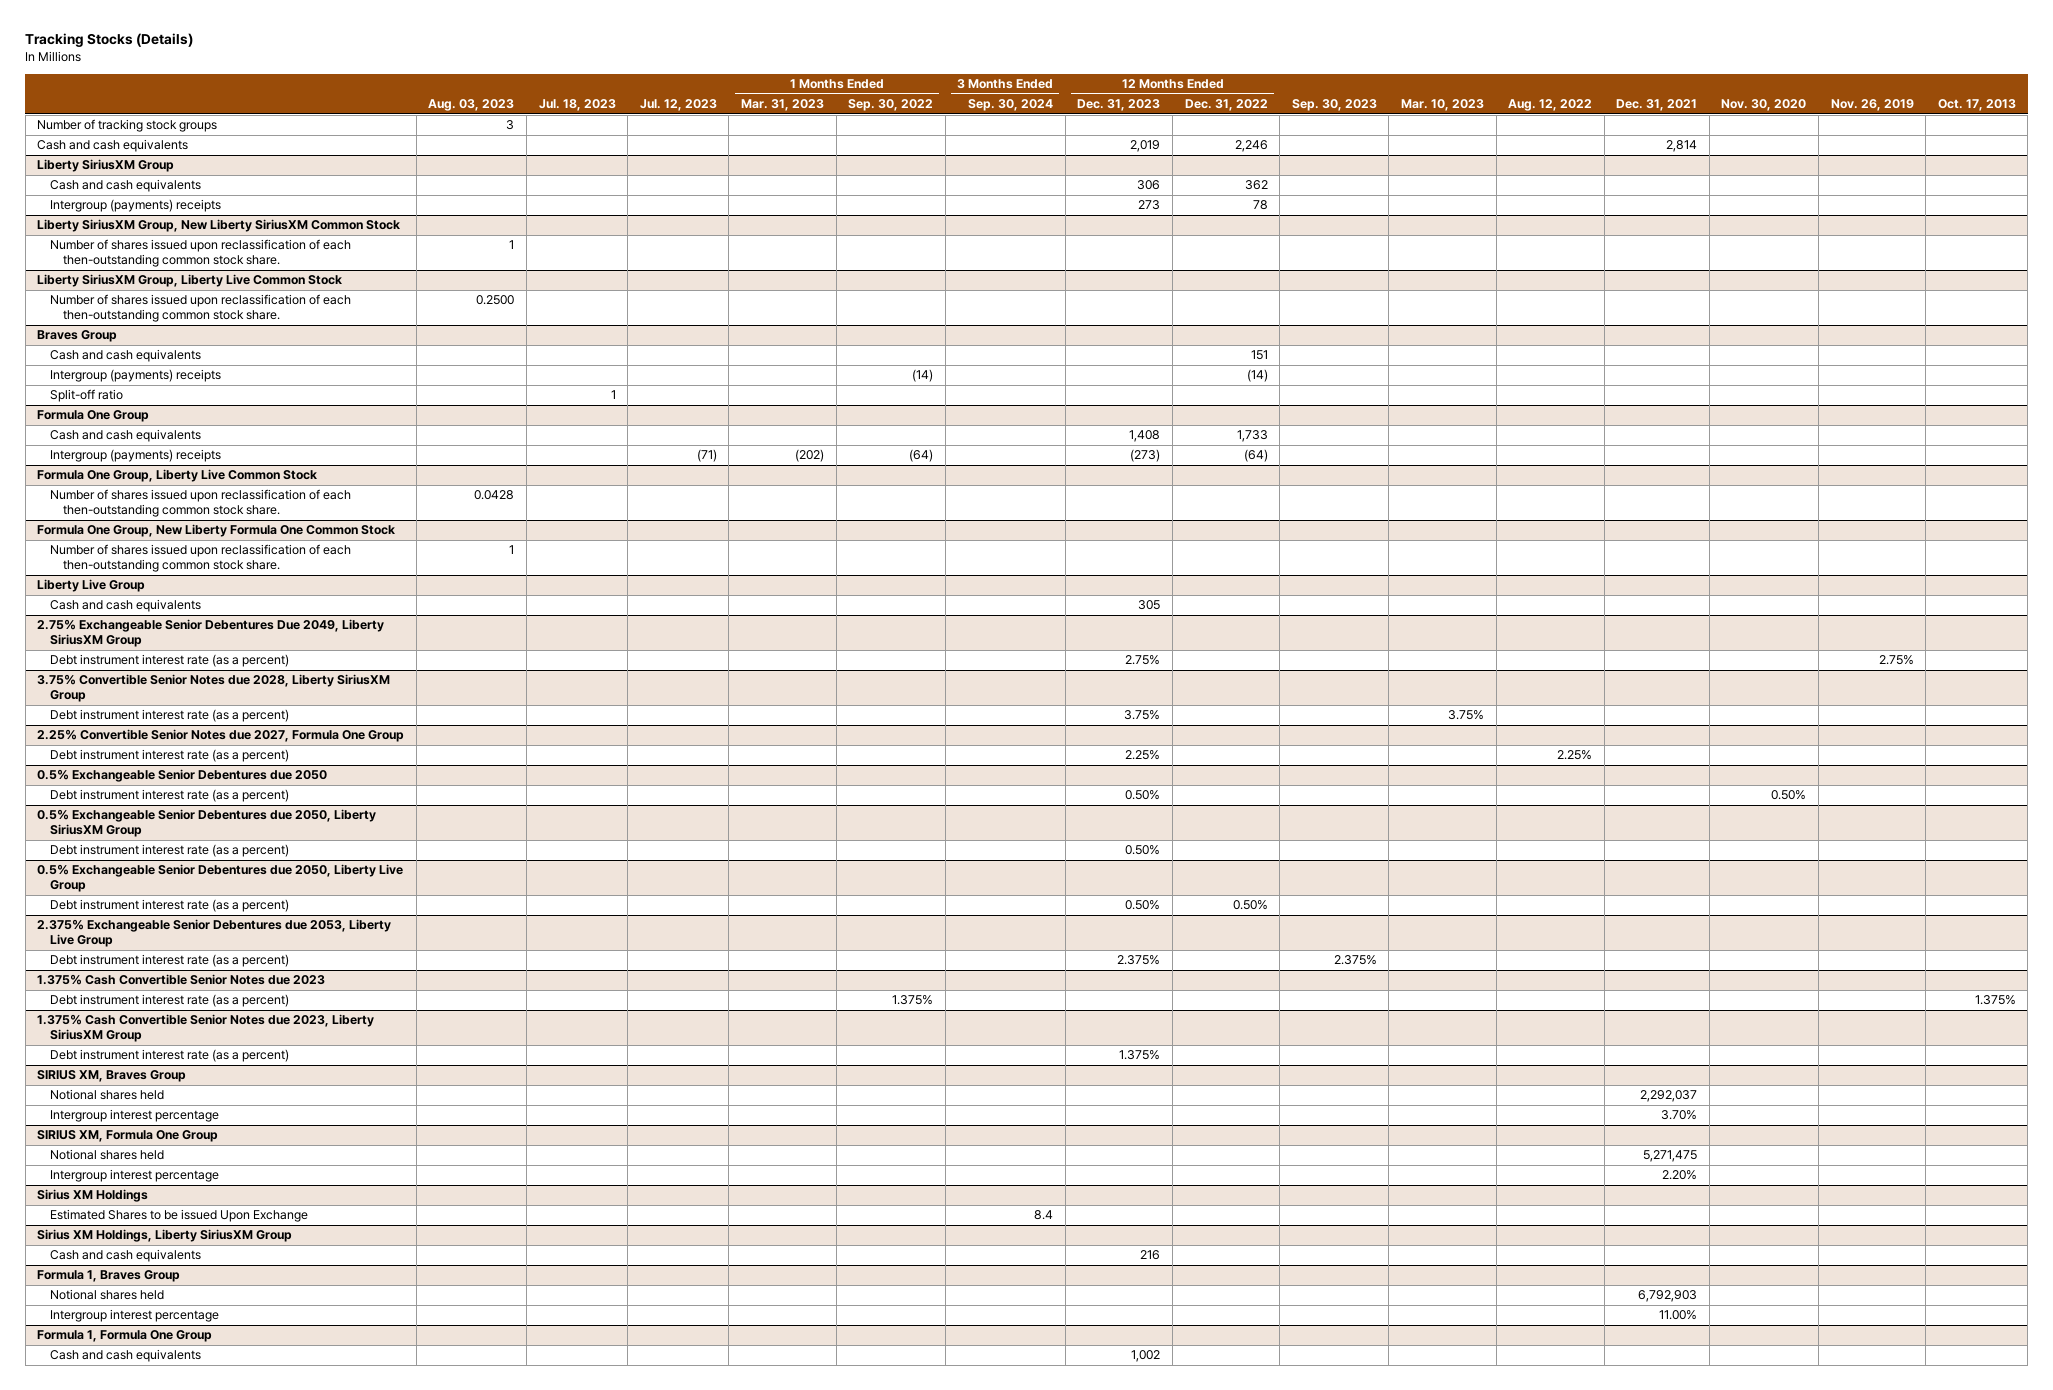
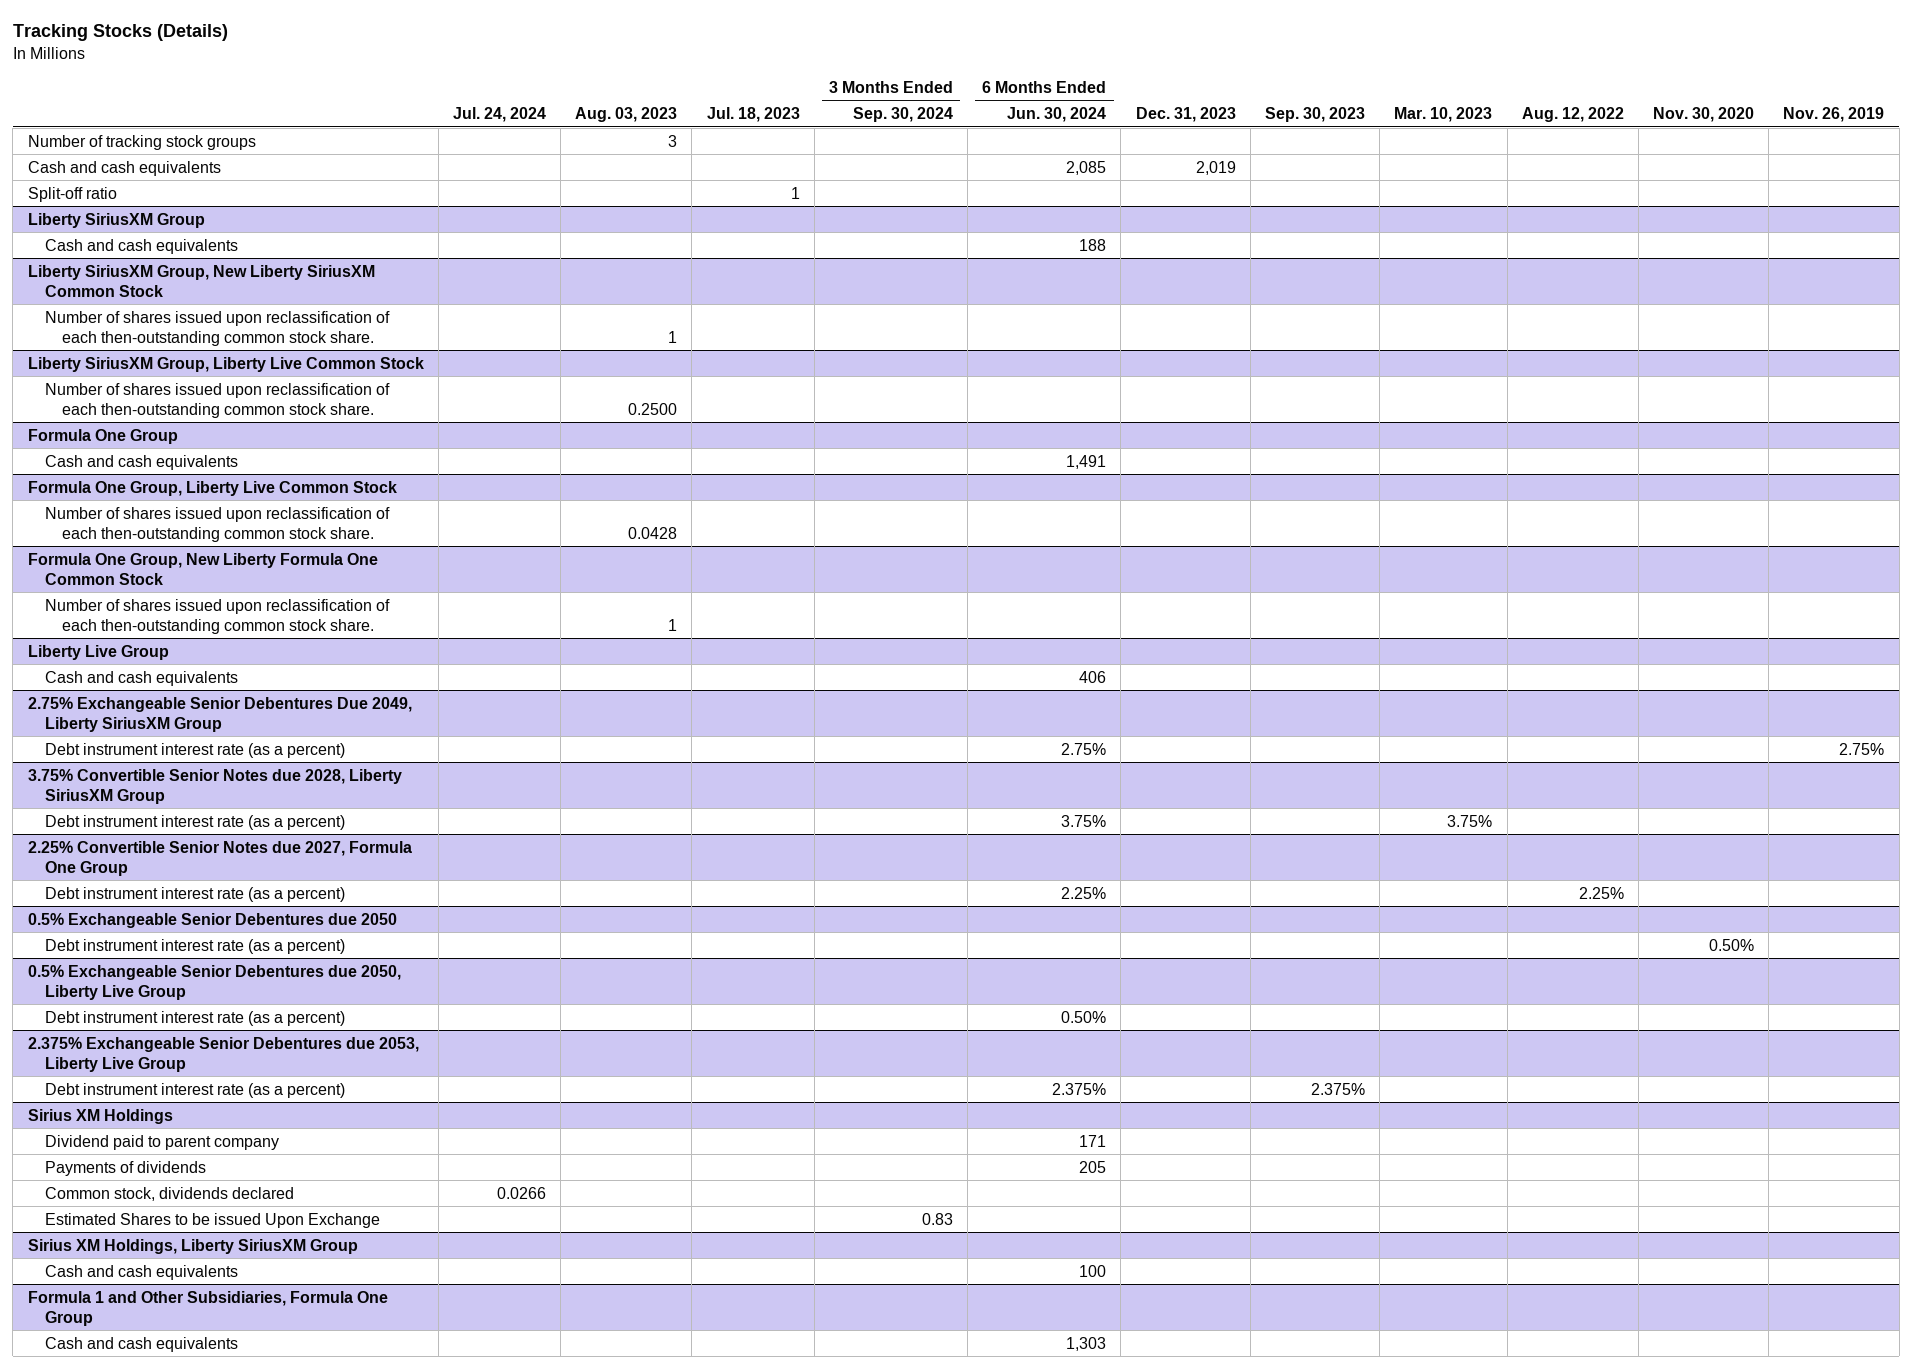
- | Aug. 03, 2023 | Jul. 18, 2023 | Jul. 12, 2023 | 1 Months Ended Mar. 31, 2023 | 1 Months Ended Sep. 30, 2022 | 3 Months Ended Sep. 30, 2024 | 12 Months Ended Dec. 31, 2023 | 12 Months Ended Dec. 31, 2022 | Sep. 30, 2023 | Mar. 10, 2023 | Aug. 12, 2022 | Dec. 31, 2021 | Nov. 30, 2020 | Nov. 26, 2019 | Oct. 17, 2013
+ | Jul. 24, 2024 | Aug. 03, 2023 | Jul. 18, 2023 | 3 Months Ended Sep. 30, 2024 | 6 Months Ended Jun. 30, 2024 | Dec. 31, 2023 | Sep. 30, 2023 | Mar. 10, 2023 | Aug. 12, 2022 | Nov. 30, 2020 | Nov. 26, 2019
+ Split-off ratio | | | 1 | | | | | | | |
@ Liberty SiriusXM Group
- Intergroup (payments) receipts | | | | | | | 273 | 78 | | | | | | |
- Braves Group
- Cash and cash equivalents | | | | | | | | 151 | | | | | | |
- Intergroup (payments) receipts | | | | | (14) | | | (14) | | | | | | |
- Split-off ratio | | 1 | | | | | | | | | | | | |
@ Formula One Group
- Intergroup (payments) receipts | | | (71) | (202) | (64) | | (273) | (64) | | | | | | |
- 0.5% Exchangeable Senior Debentures due 2050, Liberty SiriusXM Group
- Debt instrument interest rate (as a percent) | | | | | | | 0.50% | | | | | | | |
- 1.375% Cash Convertible Senior Notes due 2023
- Debt instrument interest rate (as a percent) | | | | | 1.375% | | | | | | | | | | 1.375%
- 1.375% Cash Convertible Senior Notes due 2023, Liberty SiriusXM Group
- Debt instrument interest rate (as a percent) | | | | | | | 1.375% | | | | | | | |
- SIRIUS XM, Braves Group
- Notional shares held | | | | | | | | | | | | 2,292,037 | | |
- Intergroup interest percentage | | | | | | | | | | | | 3.70% | | |
- SIRIUS XM, Formula One Group
- Notional shares held | | | | | | | | | | | | 5,271,475 | | |
- Intergroup interest percentage | | | | | | | | | | | | 2.20% | | |
@ Sirius XM Holdings
- Estimated Shares to be issued Upon Exchange | | | | | | 8.4 | | | | | | | | |
+ Dividend paid to parent company | | | | | 171 | | | | | |
+ Payments of dividends | | | | | 205 | | | | | |
+ Common stock, dividends declared | 0.0266 | | | | | | | | | |
+ Estimated Shares to be issued Upon Exchange | | | | 0.83 | | | | | | |
- Formula 1, Braves Group
- Notional shares held | | | | | | | | | | | | 6,792,903 | | |
- Intergroup interest percentage | | | | | | | | | | | | 11.00% | | |
- Formula 1, Formula One Group
+ Formula 1 and Other Subsidiaries, Formula One Group

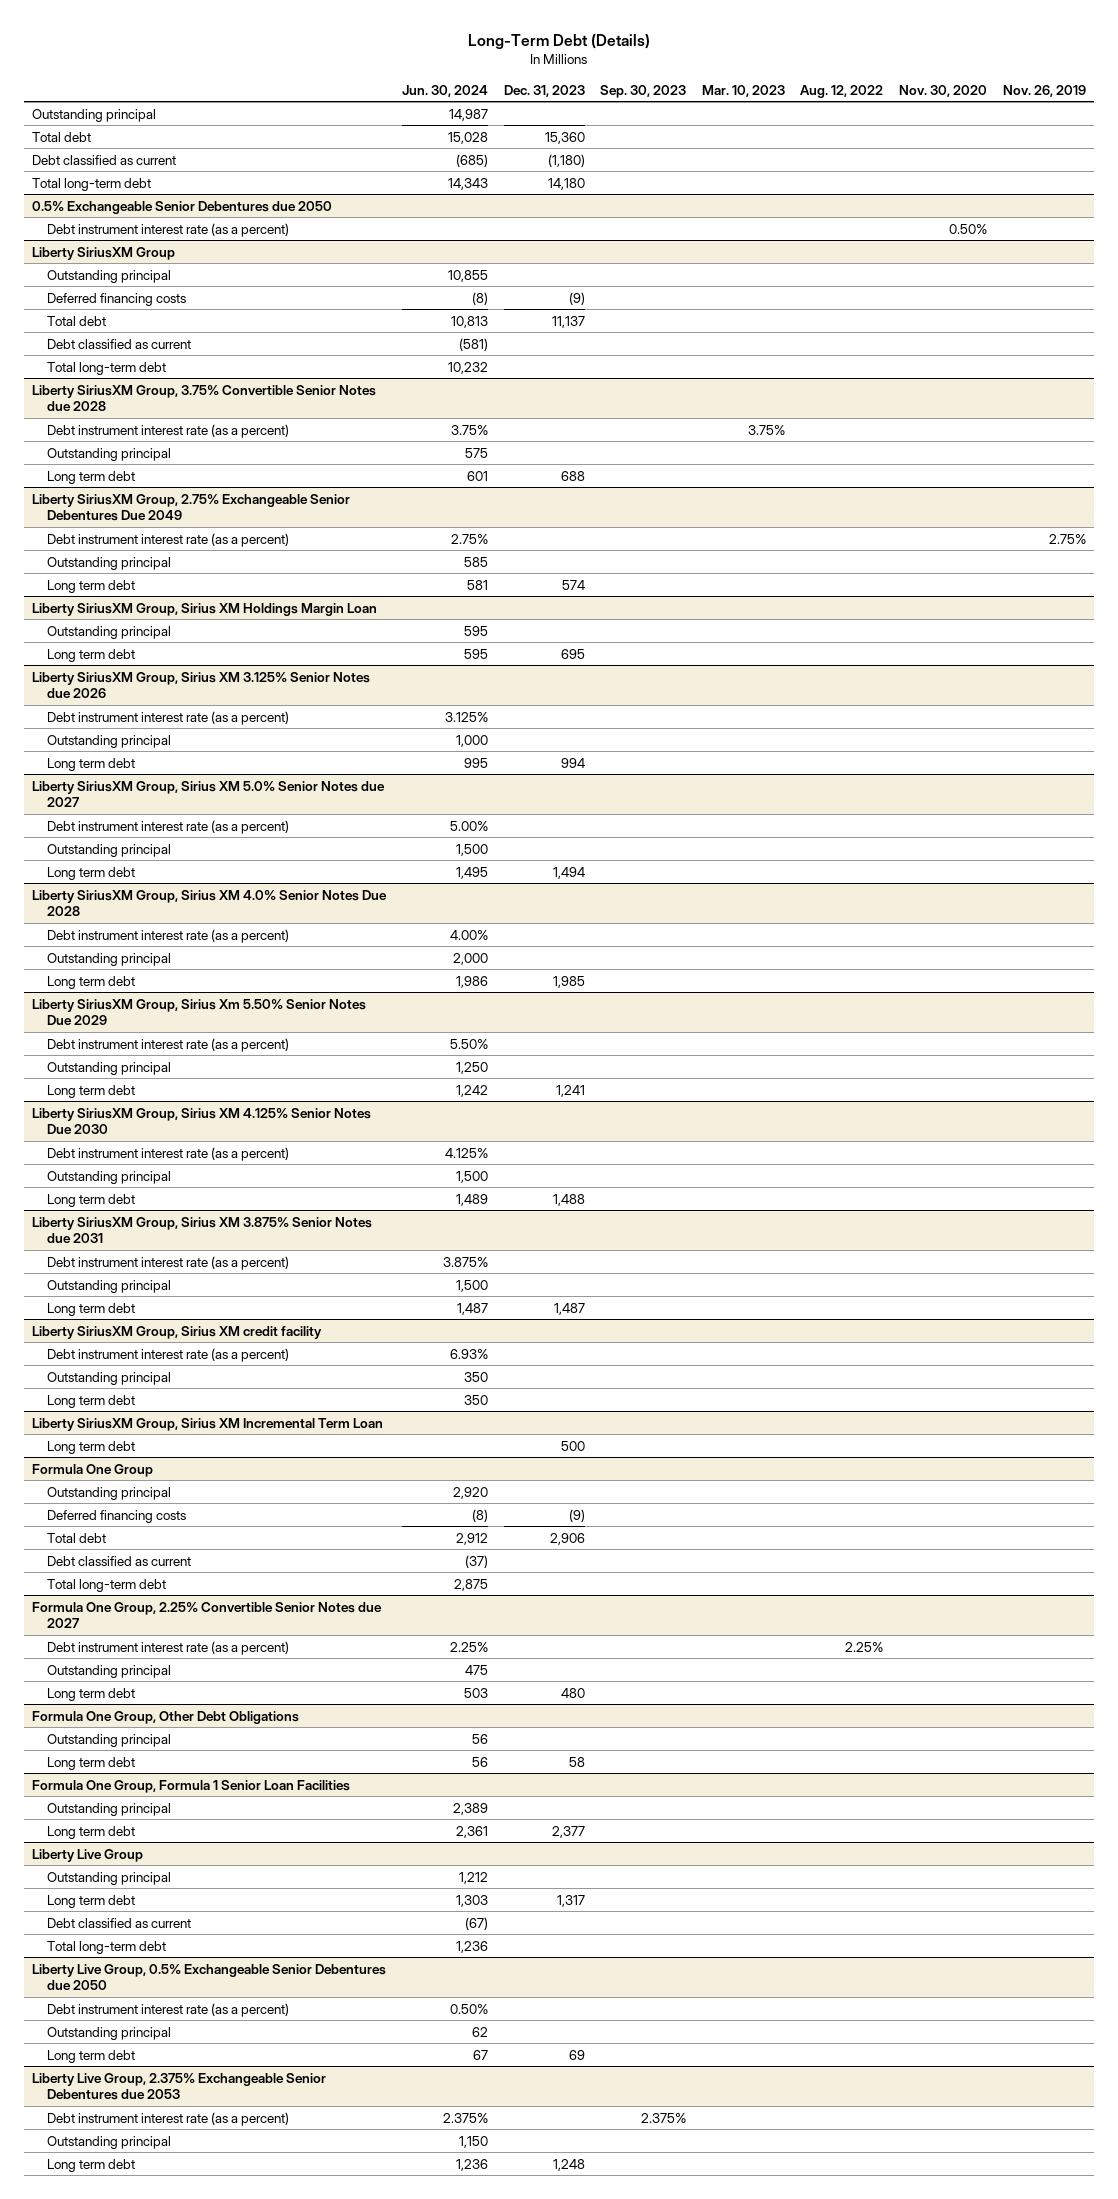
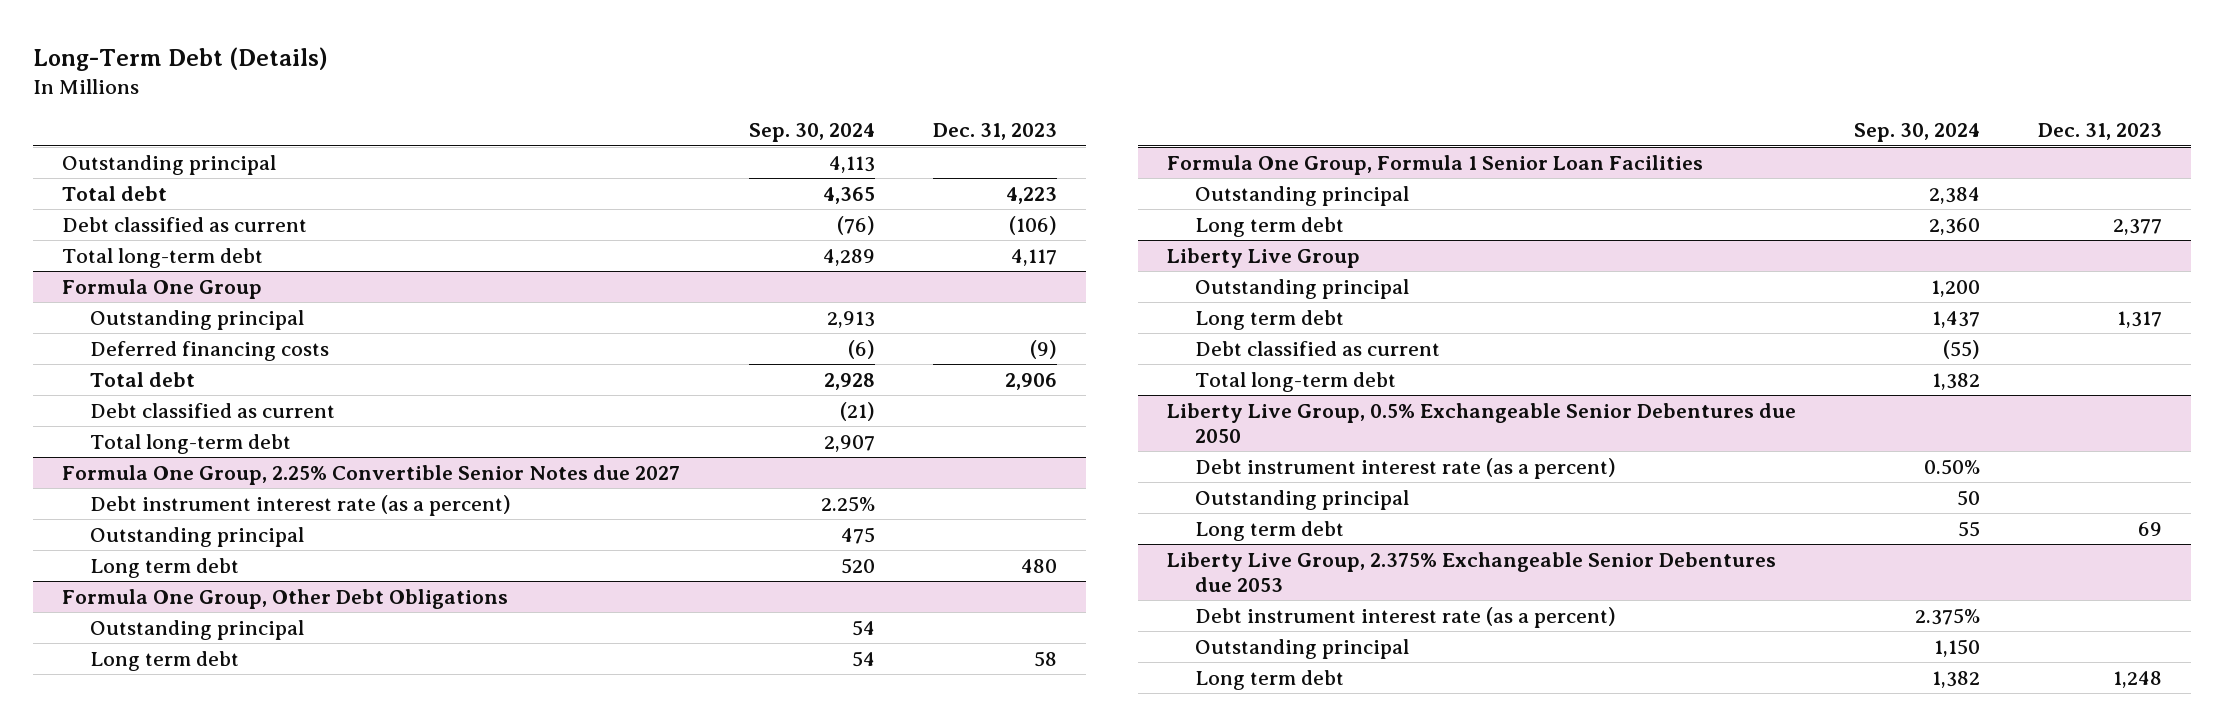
- | Jun. 30, 2024 | Dec. 31, 2023 | Sep. 30, 2023 | Mar. 10, 2023 | Aug. 12, 2022 | Nov. 30, 2020 | Nov. 26, 2019
+ | Sep. 30, 2024 | Dec. 31, 2023
- Total debt | 15,028 | 15,360 | | | | |
- Debt classified as current | (685) | (1,180) | | | | |
- Total long-term debt | 14,343 | 14,180 | | | | |
- 0.5% Exchangeable Senior Debentures due 2050
- Debt instrument interest rate (as a percent) | | | | | | 0.50% |
- Liberty SiriusXM Group
- Outstanding principal | 10,855 | | | | | |
- Deferred financing costs | (8) | (9) | | | | |
- Total debt | 10,813 | 11,137 | | | | |
- Debt classified as current | (581) | | | | | |
- Total long-term debt | 10,232 | | | | | |
- Liberty SiriusXM Group, 3.75% Convertible Senior Notes due 2028
- Debt instrument interest rate (as a percent) | 3.75% | | | 3.75% | | |
- Outstanding principal | 575 | | | | | |
- Long term debt | 601 | 688 | | | | |
- Liberty SiriusXM Group, 2.75% Exchangeable Senior Debentures Due 2049
- Debt instrument interest rate (as a percent) | 2.75% | | | | | | 2.75%
- Outstanding principal | 585 | | | | | |
- Long term debt | 581 | 574 | | | | |
- Liberty SiriusXM Group, Sirius XM Holdings Margin Loan
- Outstanding principal | 595 | | | | | |
- Long term debt | 595 | 695 | | | | |
- Liberty SiriusXM Group, Sirius XM 3.125% Senior Notes due 2026
- Debt instrument interest rate (as a percent) | 3.125% | | | | | |
- Outstanding principal | 1,000 | | | | | |
- Long term debt | 995 | 994 | | | | |
- Liberty SiriusXM Group, Sirius XM 5.0% Senior Notes due 2027
- Debt instrument interest rate (as a percent) | 5.00% | | | | | |
- Outstanding principal | 1,500 | | | | | |
- Long term debt | 1,495 | 1,494 | | | | |
- Liberty SiriusXM Group, Sirius XM 4.0% Senior Notes Due 2028
- Debt instrument interest rate (as a percent) | 4.00% | | | | | |
- Outstanding principal | 2,000 | | | | | |
- Long term debt | 1,986 | 1,985 | | | | |
- Liberty SiriusXM Group, Sirius Xm 5.50% Senior Notes Due 2029
- Debt instrument interest rate (as a percent) | 5.50% | | | | | |
- Outstanding principal | 1,250 | | | | | |
- Long term debt | 1,242 | 1,241 | | | | |
- Liberty SiriusXM Group, Sirius XM 4.125% Senior Notes Due 2030
- Debt instrument interest rate (as a percent) | 4.125% | | | | | |
- Outstanding principal | 1,500 | | | | | |
- Long term debt | 1,489 | 1,488 | | | | |
- Liberty SiriusXM Group, Sirius XM 3.875% Senior Notes due 2031
- Debt instrument interest rate (as a percent) | 3.875% | | | | | |
- Outstanding principal | 1,500 | | | | | |
- Long term debt | 1,487 | 1,487 | | | | |
- Liberty SiriusXM Group, Sirius XM credit facility
- Debt instrument interest rate (as a percent) | 6.93% | | | | | |
- Outstanding principal | 350 | | | | | |
- Long term debt | 350 | | | | | |
- Liberty SiriusXM Group, Sirius XM Incremental Term Loan
- Long term debt | | 500 | | | | |
+ Total debt | 4,365 | 4,223
+ Debt classified as current | (76) | (106)
+ Total long-term debt | 4,289 | 4,117

